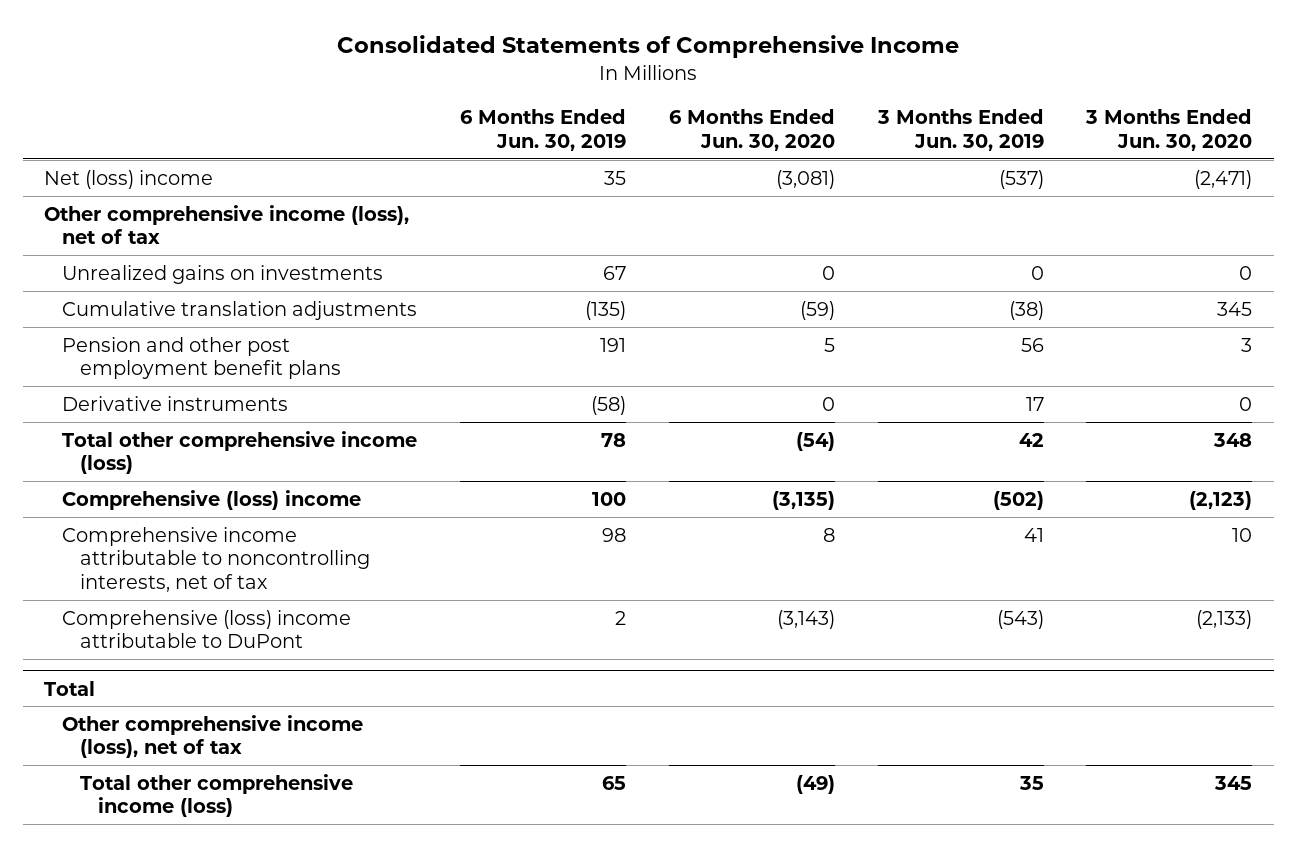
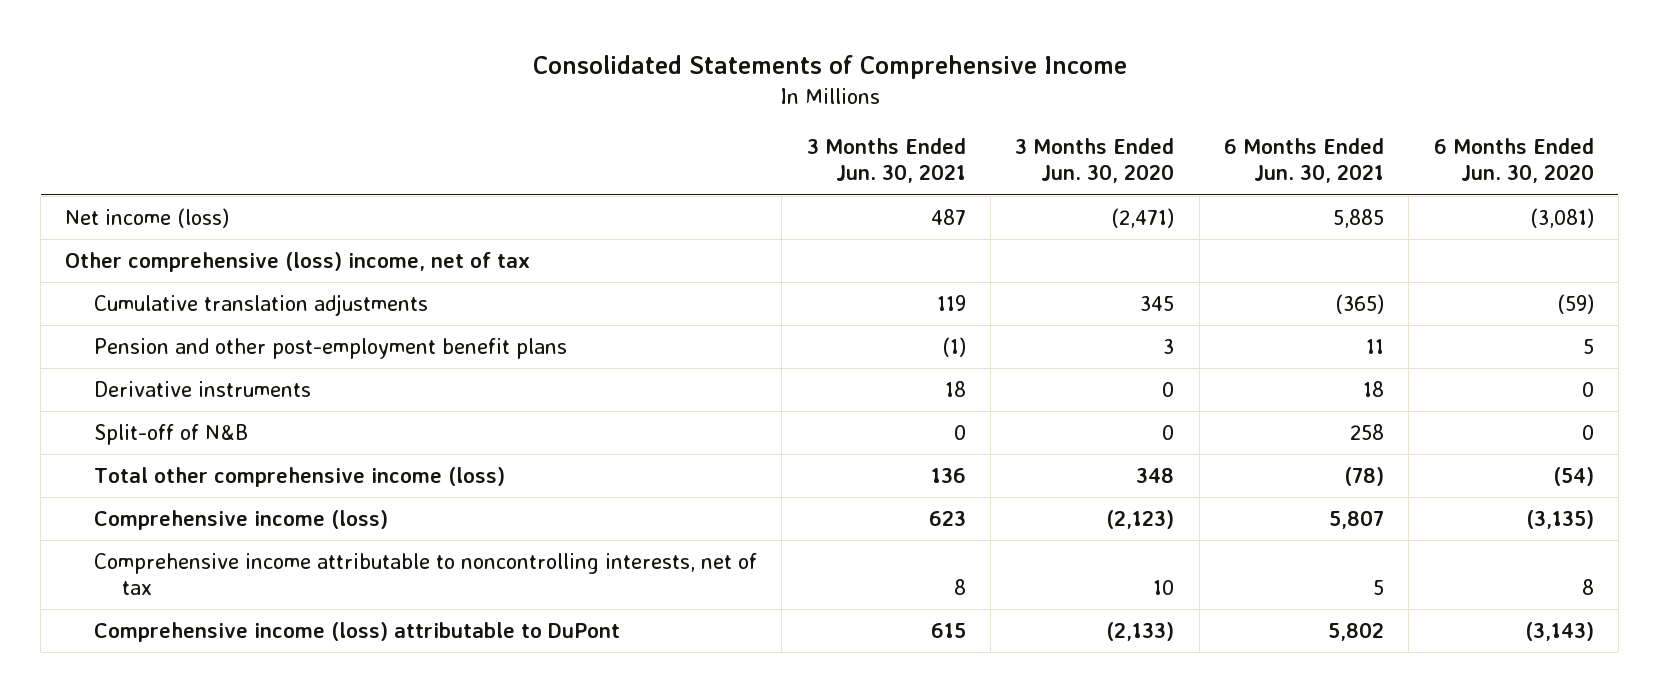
- | 6 Months Ended Jun. 30, 2019 | 6 Months Ended Jun. 30, 2020 | 3 Months Ended Jun. 30, 2019 | 3 Months Ended Jun. 30, 2020
+ | 3 Months Ended Jun. 30, 2021 | 3 Months Ended Jun. 30, 2020 | 6 Months Ended Jun. 30, 2021 | 6 Months Ended Jun. 30, 2020
- Net (loss) income | 35 | (3,081) | (537) | (2,471)
- Other comprehensive income (loss), net of tax
- Unrealized gains on investments | 67 | 0 | 0 | 0
+ Net income (loss) | 487 | (2,471) | 5,885 | (3,081)
+ Other comprehensive (loss) income, net of tax
- Pension and other post employment benefit plans | 191 | 5 | 56 | 3
+ Pension and other post-employment benefit plans | (1) | 3 | 11 | 5
+ Split-off of N&B | 0 | 0 | 258 | 0
- Comprehensive (loss) income | 100 | (3,135) | (502) | (2,123)
+ Comprehensive income (loss) | 623 | (2,123) | 5,807 | (3,135)
- Comprehensive (loss) income attributable to DuPont | 2 | (3,143) | (543) | (2,133)
- Total
- Other comprehensive income (loss), net of tax
- Total other comprehensive income (loss) | 65 | (49) | 35 | 345
+ Comprehensive income (loss) attributable to DuPont | 615 | (2,133) | 5,802 | (3,143)

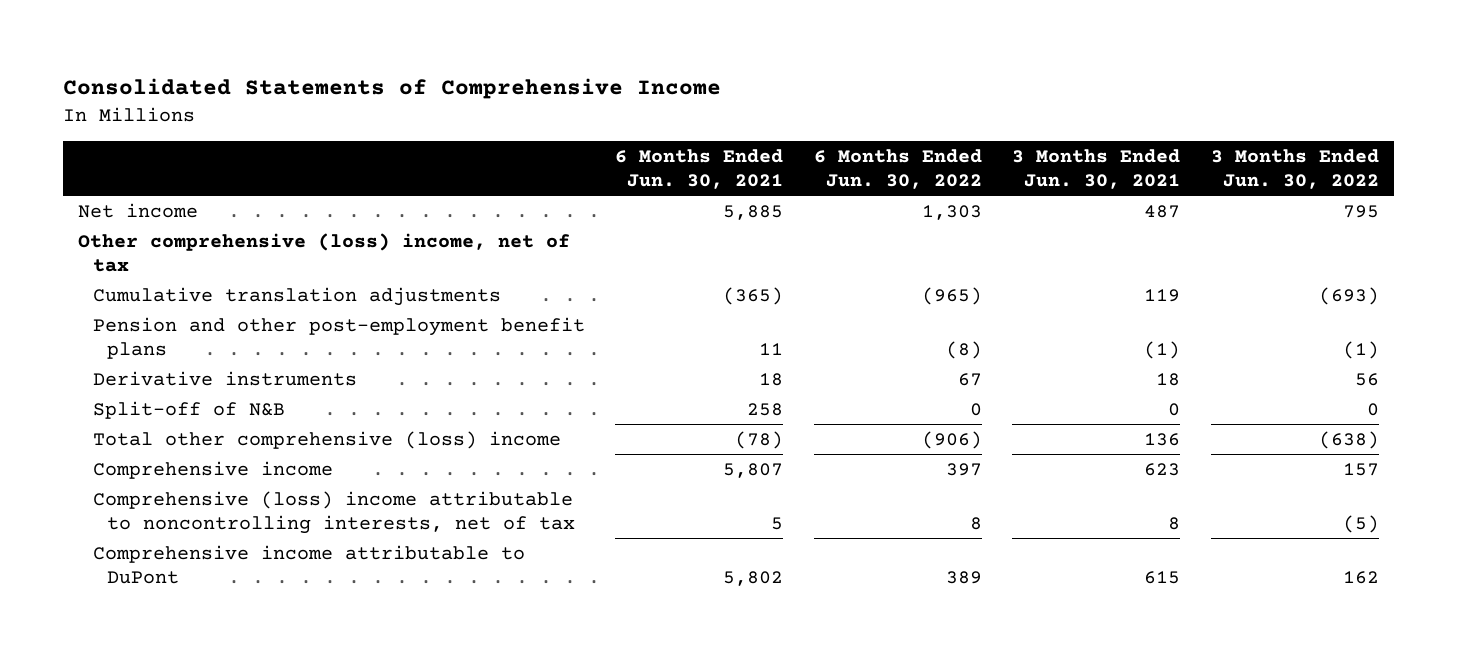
- | 3 Months Ended Jun. 30, 2021 | 3 Months Ended Jun. 30, 2020 | 6 Months Ended Jun. 30, 2021 | 6 Months Ended Jun. 30, 2020
+ | 6 Months Ended Jun. 30, 2021 | 6 Months Ended Jun. 30, 2022 | 3 Months Ended Jun. 30, 2021 | 3 Months Ended Jun. 30, 2022
- Net income (loss) | 487 | (2,471) | 5,885 | (3,081)
+ Net income | 5,885 | 1,303 | 487 | 795
- Total other comprehensive income (loss) | 136 | 348 | (78) | (54)
- Comprehensive income (loss) | 623 | (2,123) | 5,807 | (3,135)
- Comprehensive income attributable to noncontrolling interests, net of tax | 8 | 10 | 5 | 8
- Comprehensive income (loss) attributable to DuPont | 615 | (2,133) | 5,802 | (3,143)
+ Total other comprehensive (loss) income | (78) | (906) | 136 | (638)
+ Comprehensive income | 5,807 | 397 | 623 | 157
+ Comprehensive (loss) income attributable to noncontrolling interests, net of tax | 5 | 8 | 8 | (5)
+ Comprehensive income attributable to DuPont | 5,802 | 389 | 615 | 162

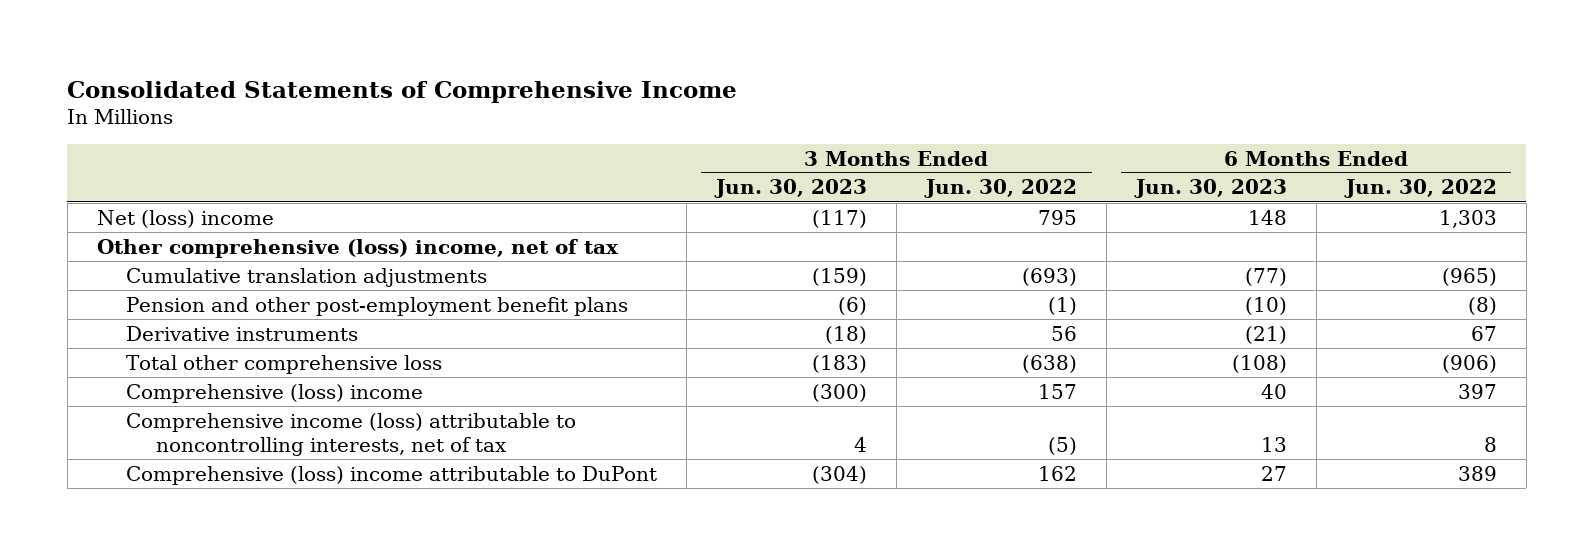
- | 6 Months Ended Jun. 30, 2021 | 6 Months Ended Jun. 30, 2022 | 3 Months Ended Jun. 30, 2021 | 3 Months Ended Jun. 30, 2022
+ | 3 Months Ended Jun. 30, 2023 | 3 Months Ended Jun. 30, 2022 | 6 Months Ended Jun. 30, 2023 | 6 Months Ended Jun. 30, 2022
- Net income | 5,885 | 1,303 | 487 | 795
+ Net (loss) income | (117) | 795 | 148 | 1,303
- Split-off of N&B | 258 | 0 | 0 | 0
- Total other comprehensive (loss) income | (78) | (906) | 136 | (638)
- Comprehensive income | 5,807 | 397 | 623 | 157
- Comprehensive (loss) income attributable to noncontrolling interests, net of tax | 5 | 8 | 8 | (5)
- Comprehensive income attributable to DuPont | 5,802 | 389 | 615 | 162
+ Total other comprehensive loss | (183) | (638) | (108) | (906)
+ Comprehensive (loss) income | (300) | 157 | 40 | 397
+ Comprehensive income (loss) attributable to noncontrolling interests, net of tax | 4 | (5) | 13 | 8
+ Comprehensive (loss) income attributable to DuPont | (304) | 162 | 27 | 389

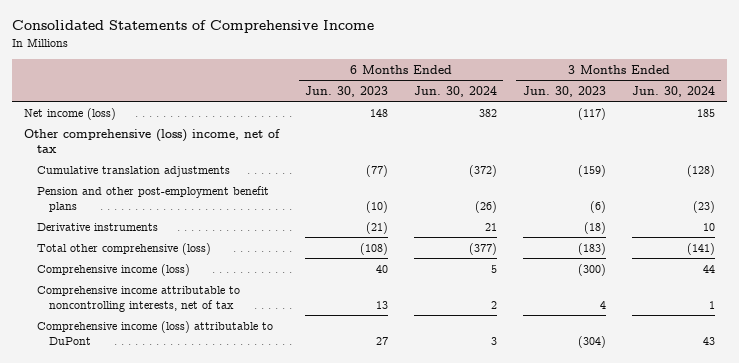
- | 3 Months Ended Jun. 30, 2023 | 3 Months Ended Jun. 30, 2022 | 6 Months Ended Jun. 30, 2023 | 6 Months Ended Jun. 30, 2022
+ | 6 Months Ended Jun. 30, 2023 | 6 Months Ended Jun. 30, 2024 | 3 Months Ended Jun. 30, 2023 | 3 Months Ended Jun. 30, 2024
- Net (loss) income | (117) | 795 | 148 | 1,303
+ Net income (loss) | 148 | 382 | (117) | 185
- Total other comprehensive loss | (183) | (638) | (108) | (906)
- Comprehensive (loss) income | (300) | 157 | 40 | 397
- Comprehensive income (loss) attributable to noncontrolling interests, net of tax | 4 | (5) | 13 | 8
- Comprehensive (loss) income attributable to DuPont | (304) | 162 | 27 | 389
+ Total other comprehensive (loss) | (108) | (377) | (183) | (141)
+ Comprehensive income (loss) | 40 | 5 | (300) | 44
+ Comprehensive income attributable to noncontrolling interests, net of tax | 13 | 2 | 4 | 1
+ Comprehensive income (loss) attributable to DuPont | 27 | 3 | (304) | 43

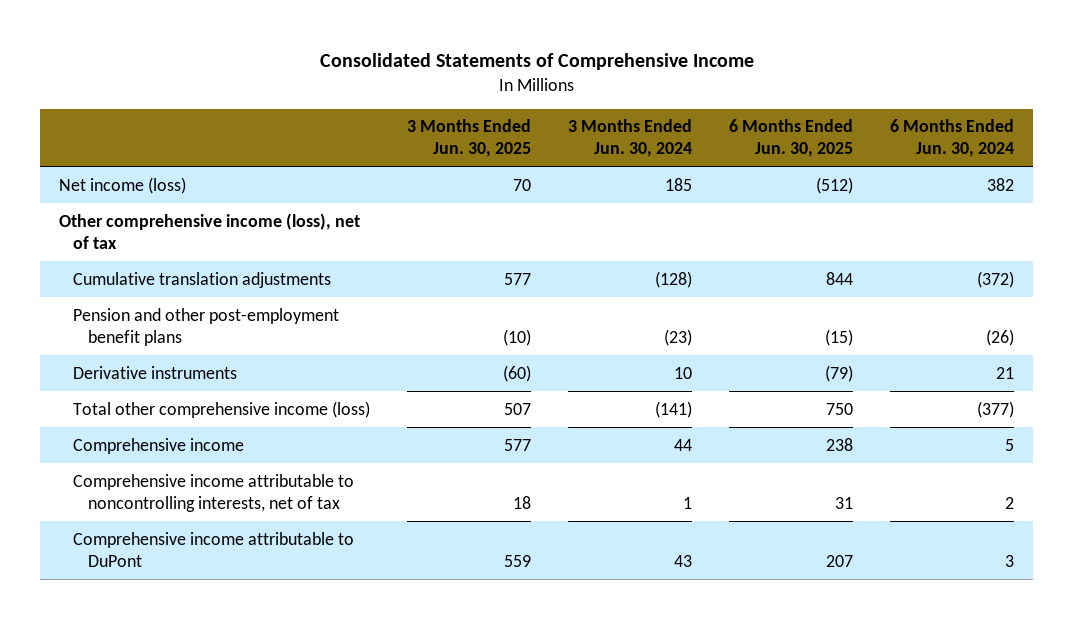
- | 6 Months Ended Jun. 30, 2023 | 6 Months Ended Jun. 30, 2024 | 3 Months Ended Jun. 30, 2023 | 3 Months Ended Jun. 30, 2024
+ | 3 Months Ended Jun. 30, 2025 | 3 Months Ended Jun. 30, 2024 | 6 Months Ended Jun. 30, 2025 | 6 Months Ended Jun. 30, 2024
- Other comprehensive (loss) income, net of tax
+ Other comprehensive income (loss), net of tax
- Total other comprehensive (loss) | (108) | (377) | (183) | (141)
- Comprehensive income (loss) | 40 | 5 | (300) | 44
+ Total other comprehensive income (loss) | 507 | (141) | 750 | (377)
+ Comprehensive income | 577 | 44 | 238 | 5
- Comprehensive income (loss) attributable to DuPont | 27 | 3 | (304) | 43
+ Comprehensive income attributable to DuPont | 559 | 43 | 207 | 3

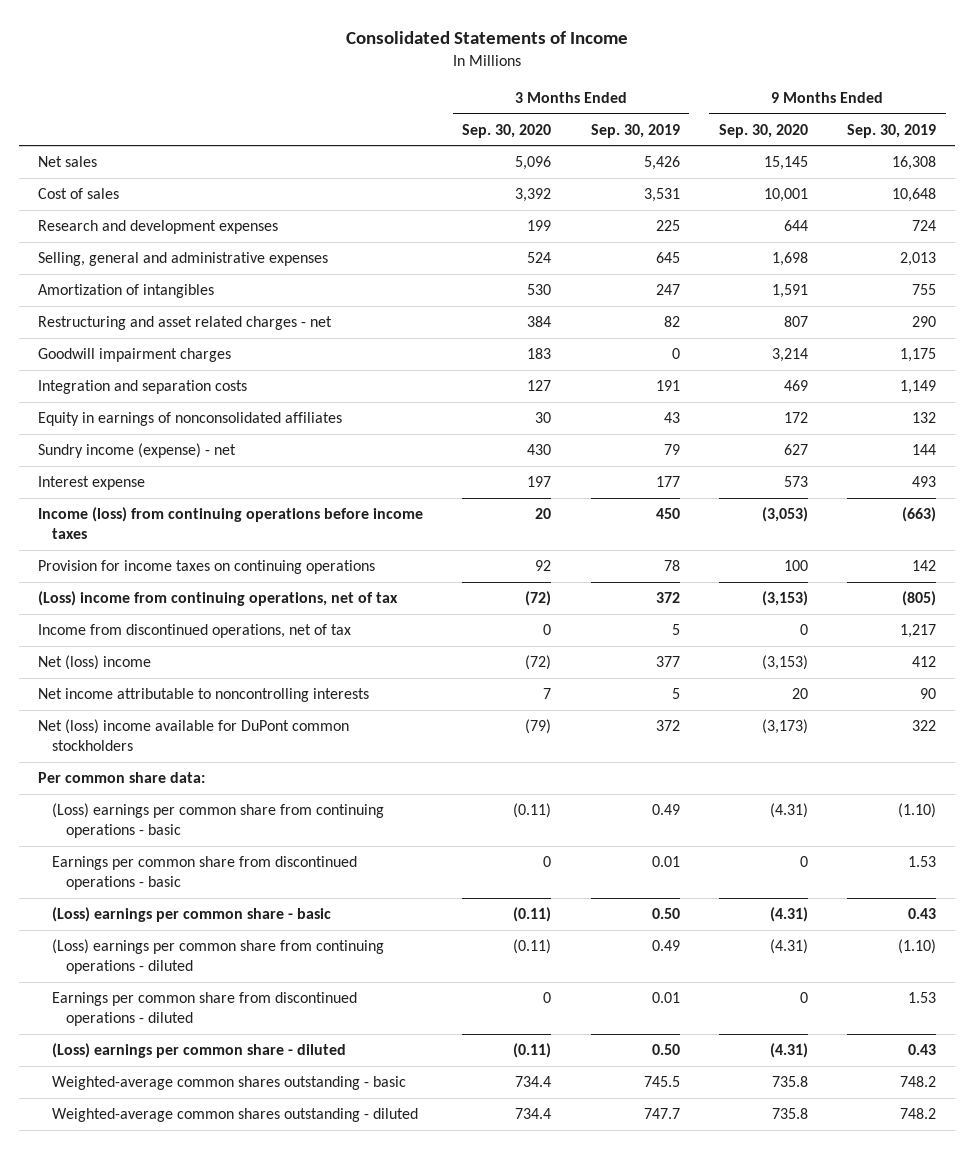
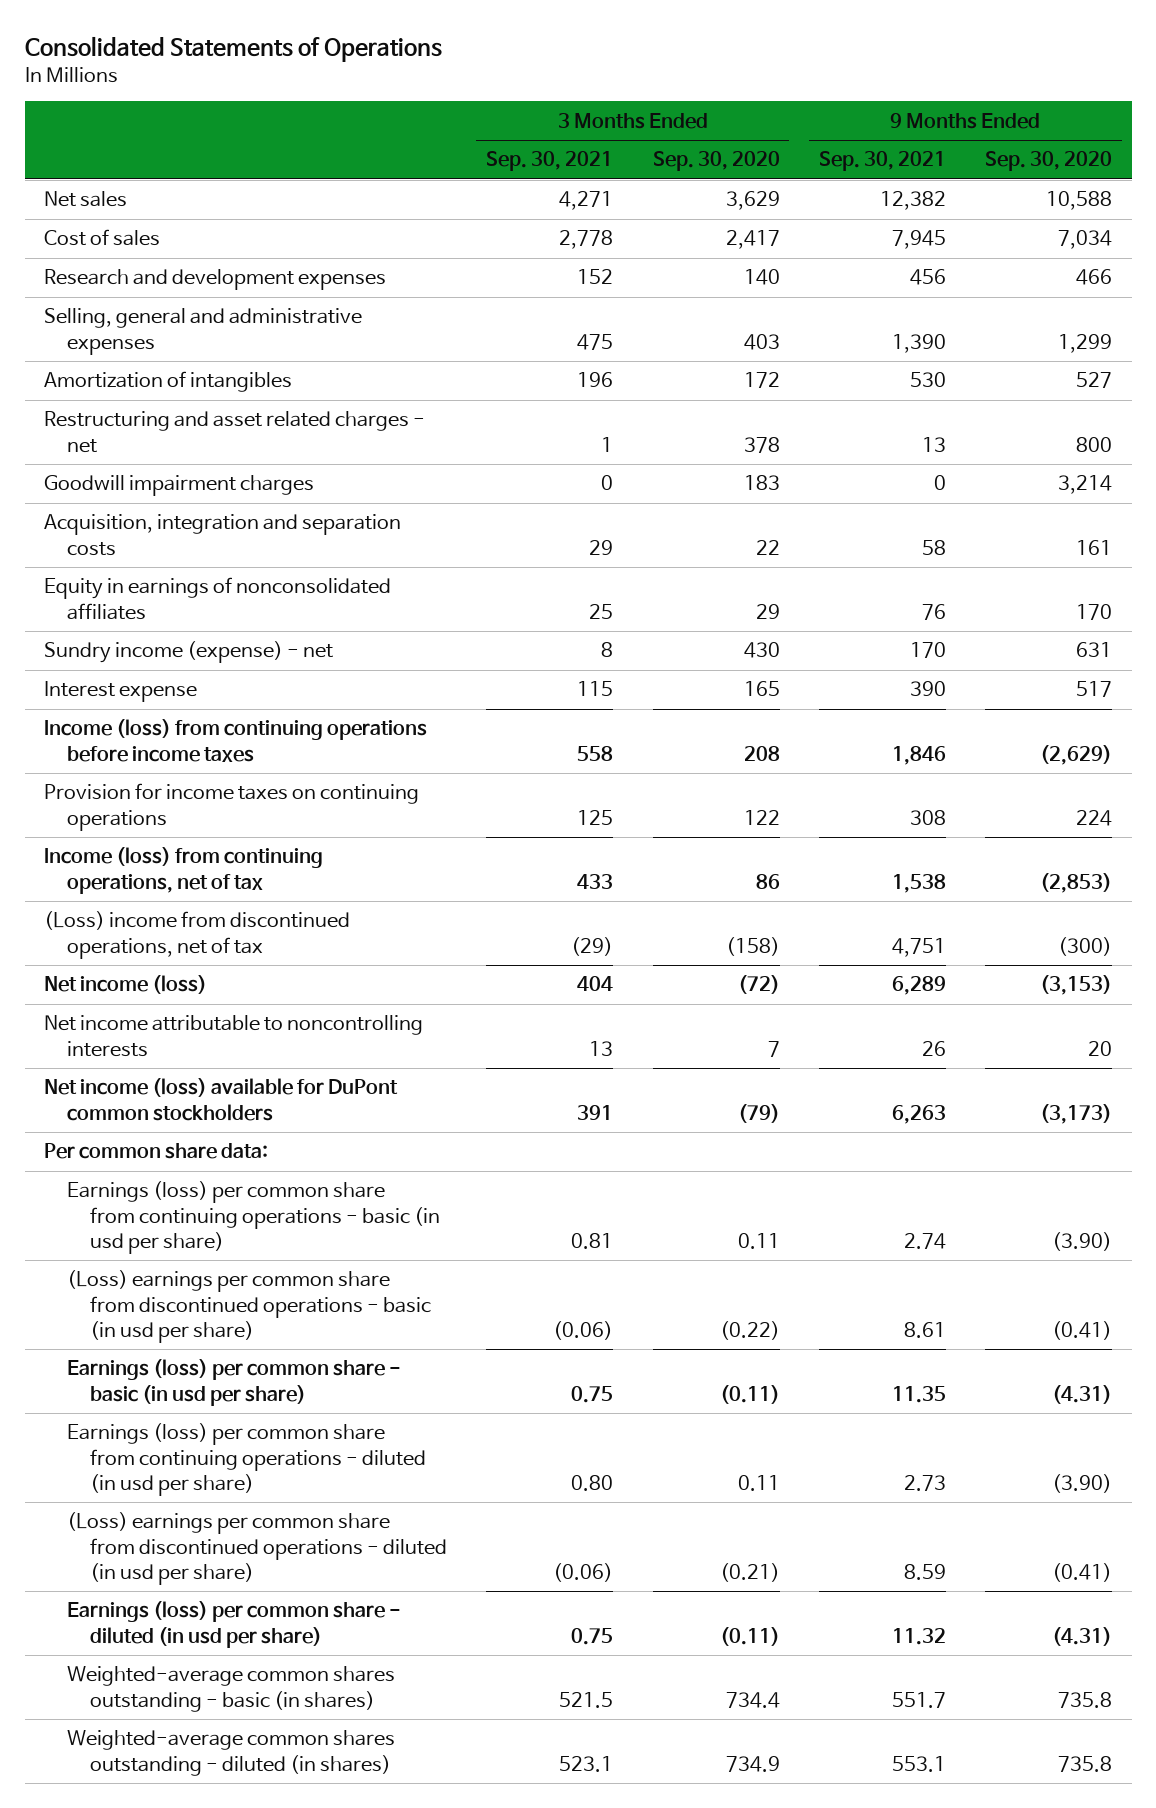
- Consolidated Statements of Income
+ Consolidated Statements of Operations
- | 3 Months Ended Sep. 30, 2020 | 3 Months Ended Sep. 30, 2019 | 9 Months Ended Sep. 30, 2020 | 9 Months Ended Sep. 30, 2019
+ | 3 Months Ended Sep. 30, 2021 | 3 Months Ended Sep. 30, 2020 | 9 Months Ended Sep. 30, 2021 | 9 Months Ended Sep. 30, 2020
- Net sales | 5,096 | 5,426 | 15,145 | 16,308
- Cost of sales | 3,392 | 3,531 | 10,001 | 10,648
- Research and development expenses | 199 | 225 | 644 | 724
- Selling, general and administrative expenses | 524 | 645 | 1,698 | 2,013
- Amortization of intangibles | 530 | 247 | 1,591 | 755
- Restructuring and asset related charges - net | 384 | 82 | 807 | 290
+ Net sales | 4,271 | 3,629 | 12,382 | 10,588
+ Cost of sales | 2,778 | 2,417 | 7,945 | 7,034
+ Research and development expenses | 152 | 140 | 456 | 466
+ Selling, general and administrative expenses | 475 | 403 | 1,390 | 1,299
+ Amortization of intangibles | 196 | 172 | 530 | 527
+ Restructuring and asset related charges - net | 1 | 378 | 13 | 800
- Integration and separation costs | 127 | 191 | 469 | 1,149
- Equity in earnings of nonconsolidated affiliates | 30 | 43 | 172 | 132
- Sundry income (expense) - net | 430 | 79 | 627 | 144
- Interest expense | 197 | 177 | 573 | 493
- Income (loss) from continuing operations before income taxes | 20 | 450 | (3,053) | (663)
- Provision for income taxes on continuing operations | 92 | 78 | 100 | 142
- (Loss) income from continuing operations, net of tax | (72) | 372 | (3,153) | (805)
- Income from discontinued operations, net of tax | 0 | 5 | 0 | 1,217
- Net (loss) income | (72) | 377 | (3,153) | 412
+ Acquisition, integration and separation costs | 29 | 22 | 58 | 161
+ Equity in earnings of nonconsolidated affiliates | 25 | 29 | 76 | 170
+ Sundry income (expense) - net | 8 | 430 | 170 | 631
+ Interest expense | 115 | 165 | 390 | 517
+ Income (loss) from continuing operations before income taxes | 558 | 208 | 1,846 | (2,629)
+ Provision for income taxes on continuing operations | 125 | 122 | 308 | 224
+ Income (loss) from continuing operations, net of tax | 433 | 86 | 1,538 | (2,853)
+ (Loss) income from discontinued operations, net of tax | (29) | (158) | 4,751 | (300)
+ Net income (loss) | 404 | (72) | 6,289 | (3,153)
- Net (loss) income available for DuPont common stockholders | (79) | 372 | (3,173) | 322
+ Net income (loss) available for DuPont common stockholders | 391 | (79) | 6,263 | (3,173)
- (Loss) earnings per common share from continuing operations - basic | (0.11) | 0.49 | (4.31) | (1.10)
- Earnings per common share from discontinued operations - basic | 0 | 0.01 | 0 | 1.53
- (Loss) earnings per common share - basic | (0.11) | 0.50 | (4.31) | 0.43
- (Loss) earnings per common share from continuing operations - diluted | (0.11) | 0.49 | (4.31) | (1.10)
- Earnings per common share from discontinued operations - diluted | 0 | 0.01 | 0 | 1.53
- (Loss) earnings per common share - diluted | (0.11) | 0.50 | (4.31) | 0.43
- Weighted-average common shares outstanding - basic | 734.4 | 745.5 | 735.8 | 748.2
- Weighted-average common shares outstanding - diluted | 734.4 | 747.7 | 735.8 | 748.2
+ Earnings (loss) per common share from continuing operations - basic (in usd per share) | 0.81 | 0.11 | 2.74 | (3.90)
+ (Loss) earnings per common share from discontinued operations - basic (in usd per share) | (0.06) | (0.22) | 8.61 | (0.41)
+ Earnings (loss) per common share - basic (in usd per share) | 0.75 | (0.11) | 11.35 | (4.31)
+ Earnings (loss) per common share from continuing operations - diluted (in usd per share) | 0.80 | 0.11 | 2.73 | (3.90)
+ (Loss) earnings per common share from discontinued operations - diluted (in usd per share) | (0.06) | (0.21) | 8.59 | (0.41)
+ Earnings (loss) per common share - diluted (in usd per share) | 0.75 | (0.11) | 11.32 | (4.31)
+ Weighted-average common shares outstanding - basic (in shares) | 521.5 | 734.4 | 551.7 | 735.8
+ Weighted-average common shares outstanding - diluted (in shares) | 523.1 | 734.9 | 553.1 | 735.8

